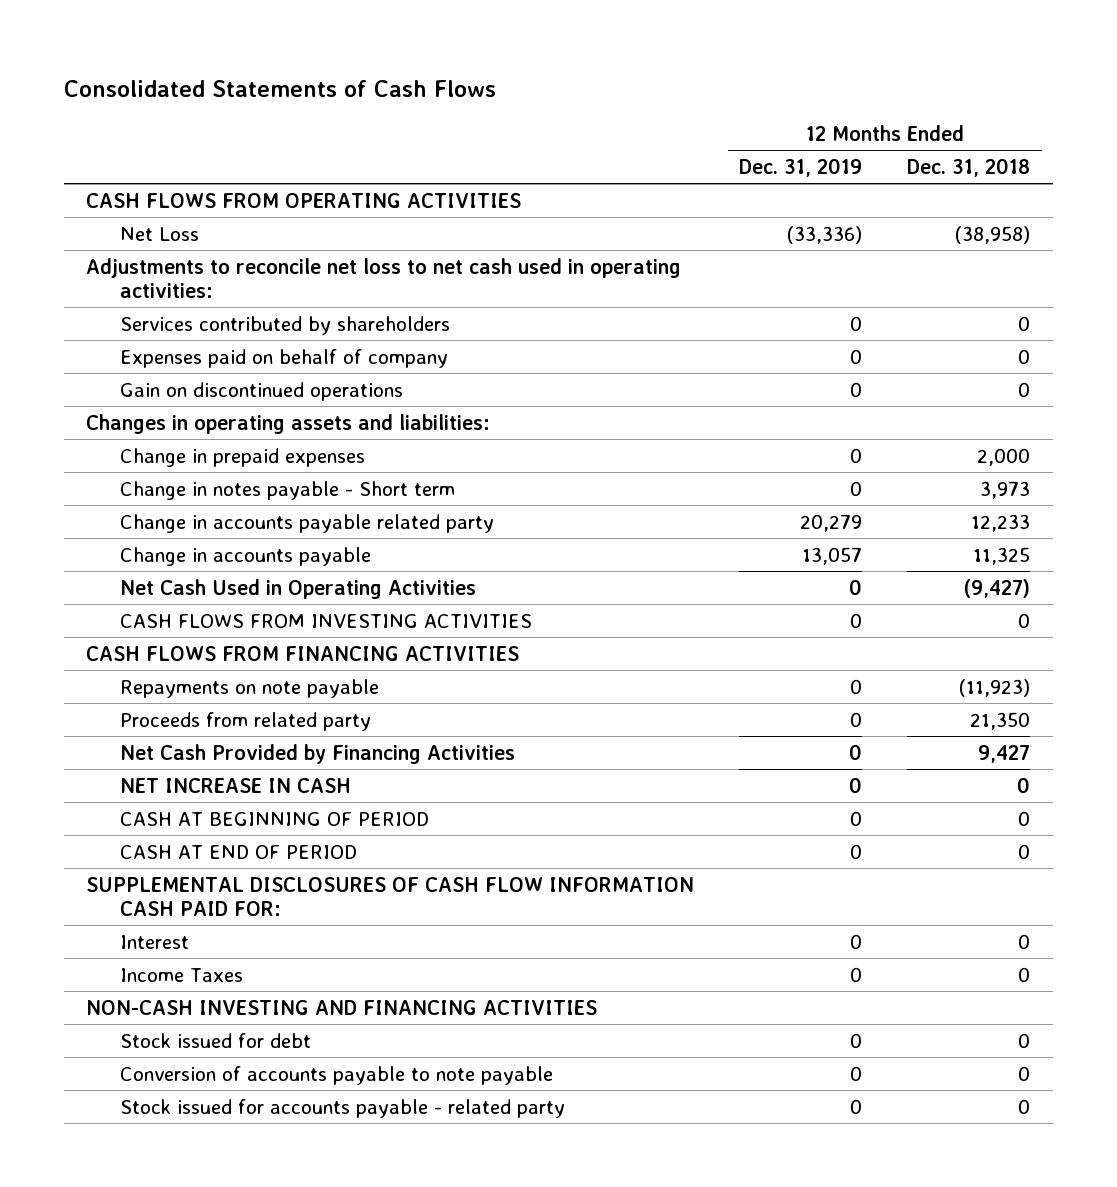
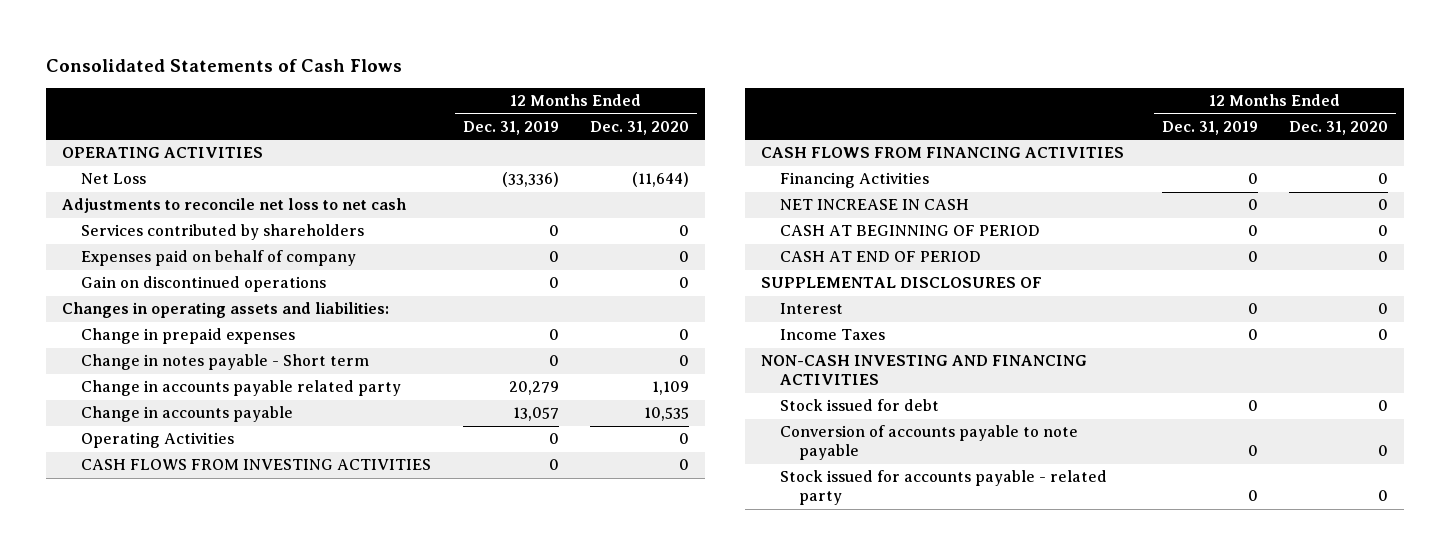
- | 12 Months Ended Dec. 31, 2019 | 12 Months Ended Dec. 31, 2018
+ | 12 Months Ended Dec. 31, 2019 | 12 Months Ended Dec. 31, 2020
- CASH FLOWS FROM OPERATING ACTIVITIES
+ OPERATING ACTIVITIES
- Adjustments to reconcile net loss to net cash used in operating activities:
+ Adjustments to reconcile net loss to net cash
- Net Cash Used in Operating Activities | 0 | (9,427)
+ Operating Activities | 0 | 0
- Repayments on note payable | 0 | (11,923)
- Proceeds from related party | 0 | 21,350
- Net Cash Provided by Financing Activities | 0 | 9,427
+ Financing Activities | 0 | 0
- SUPPLEMENTAL DISCLOSURES OF CASH FLOW INFORMATION CASH PAID FOR:
+ SUPPLEMENTAL DISCLOSURES OF

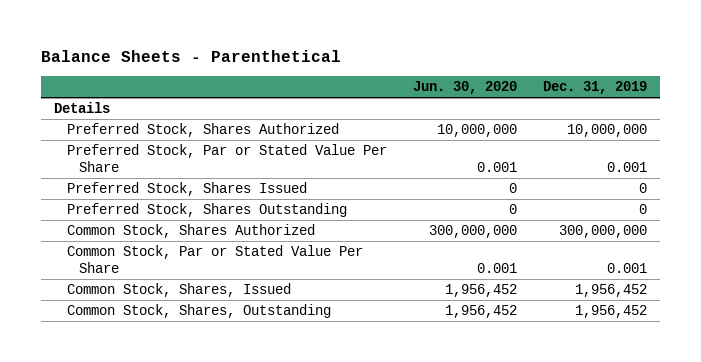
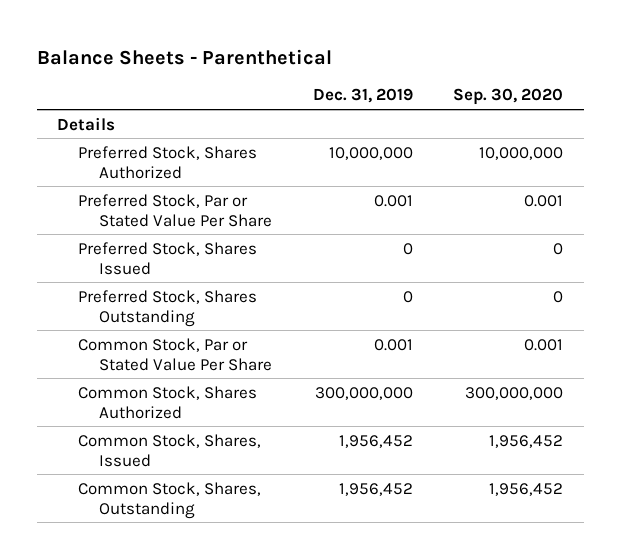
- | Jun. 30, 2020 | Dec. 31, 2019
+ | Dec. 31, 2019 | Sep. 30, 2020
moved down: Common Stock, Shares Authorized | 300,000,000 | 300,000,000

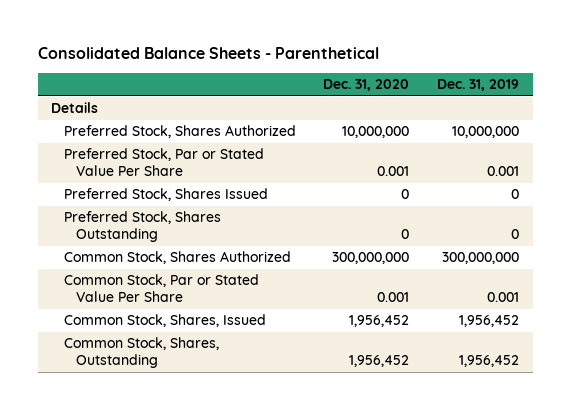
- Balance Sheets - Parenthetical
+ Consolidated Balance Sheets - Parenthetical
- | Dec. 31, 2019 | Sep. 30, 2020
+ | Dec. 31, 2020 | Dec. 31, 2019
moved down: Common Stock, Par or Stated Value Per Share | 0.001 | 0.001

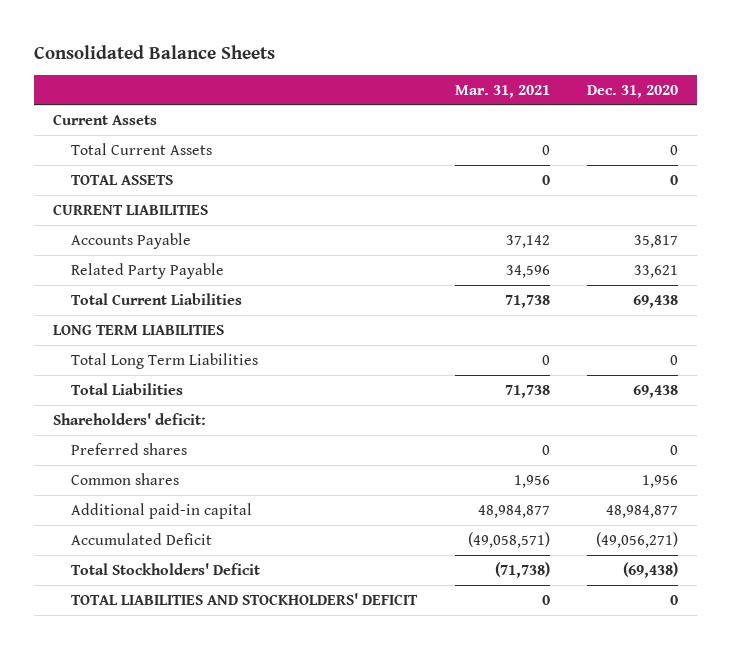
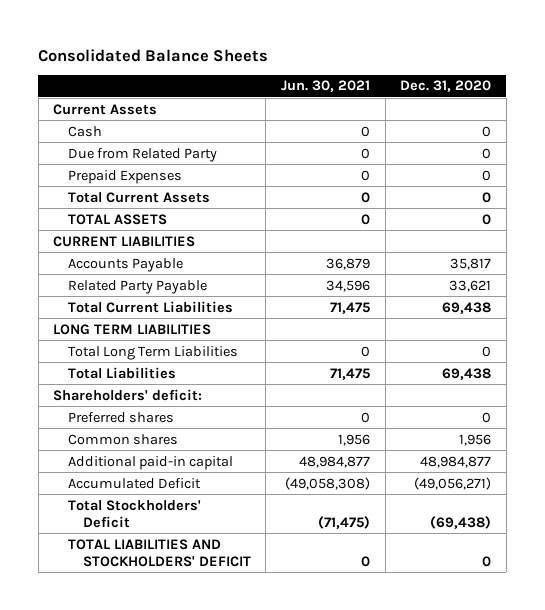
- | Mar. 31, 2021 | Dec. 31, 2020
+ | Jun. 30, 2021 | Dec. 31, 2020
+ Cash | 0 | 0
+ Due from Related Party | 0 | 0
+ Prepaid Expenses | 0 | 0

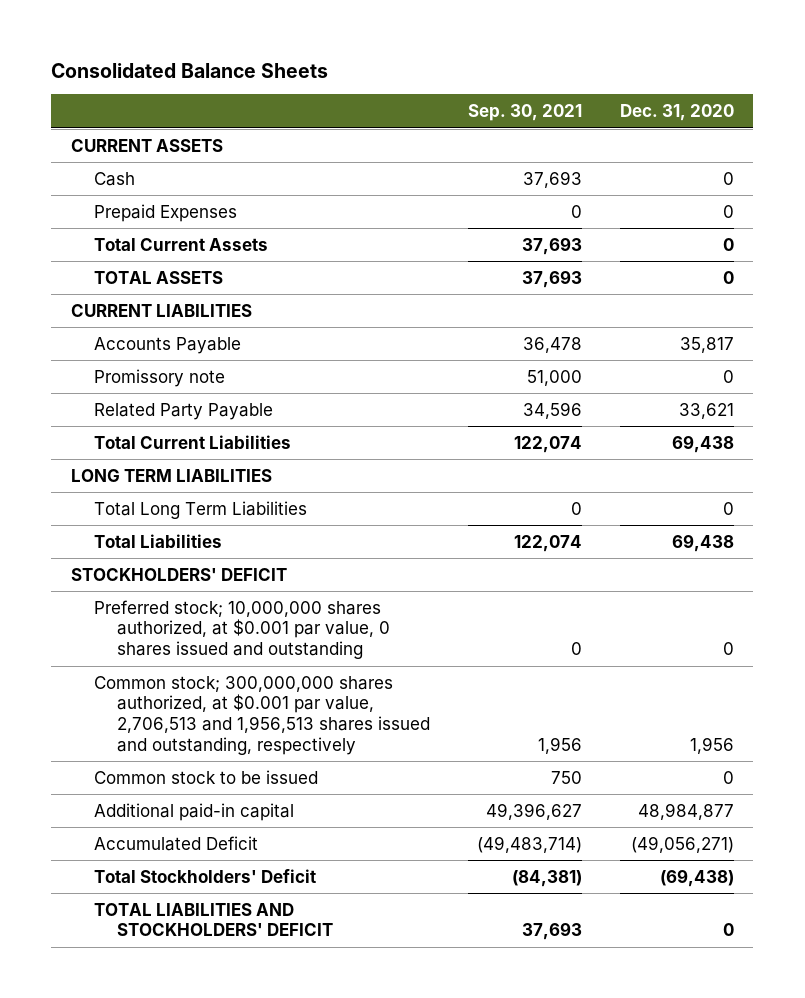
- | Jun. 30, 2021 | Dec. 31, 2020
+ | Sep. 30, 2021 | Dec. 31, 2020
- Current Assets
+ CURRENT ASSETS
- Due from Related Party | 0 | 0
+ Promissory note | 51,000 | 0
- Shareholders' deficit:
- Preferred shares | 0 | 0
- Common shares | 1,956 | 1,956
+ STOCKHOLDERS' DEFICIT
+ Preferred stock; 10,000,000 shares authorized, at $0.001 par value, 0 shares issued and outstanding | 0 | 0
+ Common stock; 300,000,000 shares authorized, at $0.001 par value, 2,706,513 and 1,956,513 shares issued and outstanding, respectively | 1,956 | 1,956
+ Common stock to be issued | 750 | 0

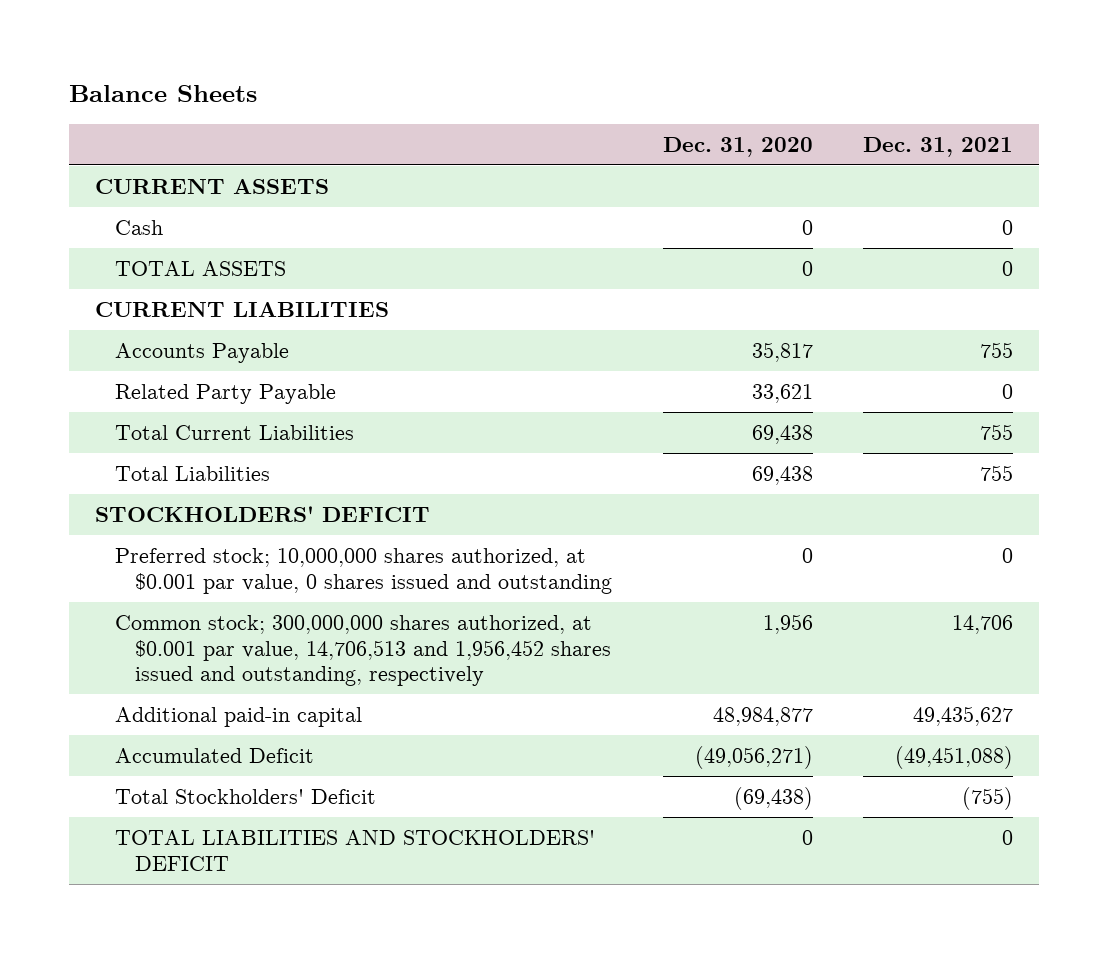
- Consolidated Balance Sheets
+ Balance Sheets
- | Sep. 30, 2021 | Dec. 31, 2020
+ | Dec. 31, 2020 | Dec. 31, 2021
- Prepaid Expenses | 0 | 0
- Total Current Assets | 37,693 | 0
- Promissory note | 51,000 | 0
- LONG TERM LIABILITIES
- Total Long Term Liabilities | 0 | 0
- Common stock; 300,000,000 shares authorized, at $0.001 par value, 2,706,513 and 1,956,513 shares issued and outstanding, respectively | 1,956 | 1,956
- Common stock to be issued | 750 | 0
+ Common stock; 300,000,000 shares authorized, at $0.001 par value, 14,706,513 and 1,956,452 shares issued and outstanding, respectively | 1,956 | 14,706

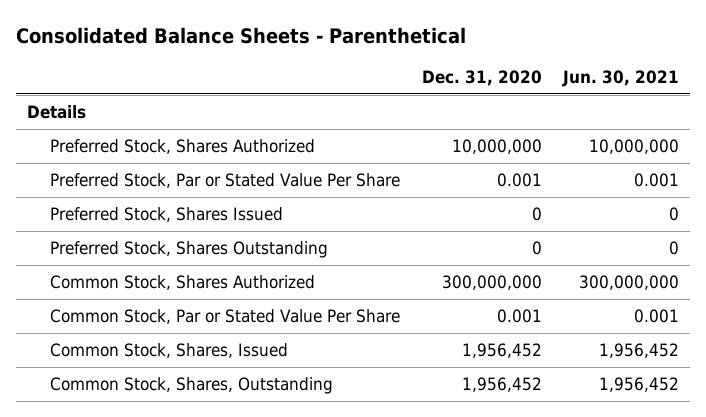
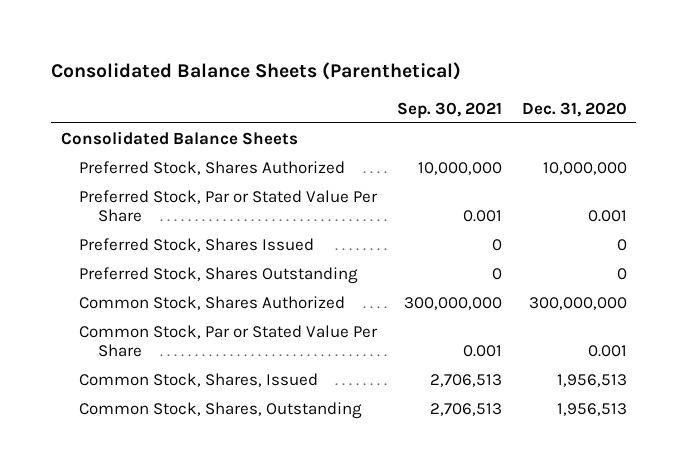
- Consolidated Balance Sheets - Parenthetical
+ Consolidated Balance Sheets (Parenthetical)
- | Dec. 31, 2020 | Jun. 30, 2021
+ | Sep. 30, 2021 | Dec. 31, 2020
- Details
+ Consolidated Balance Sheets
- Common Stock, Shares, Issued | 1,956,452 | 1,956,452
- Common Stock, Shares, Outstanding | 1,956,452 | 1,956,452
+ Common Stock, Shares, Issued | 2,706,513 | 1,956,513
+ Common Stock, Shares, Outstanding | 2,706,513 | 1,956,513

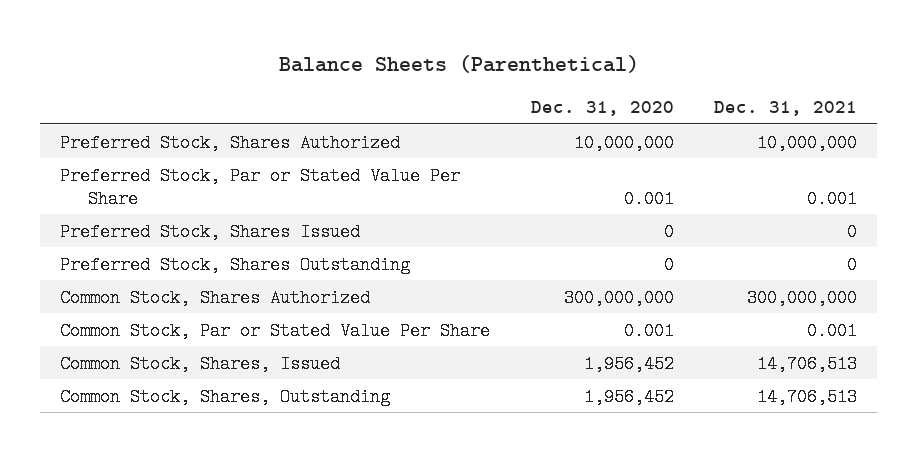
- Consolidated Balance Sheets (Parenthetical)
+ Balance Sheets (Parenthetical)
- | Sep. 30, 2021 | Dec. 31, 2020
+ | Dec. 31, 2020 | Dec. 31, 2021
- Consolidated Balance Sheets
- Common Stock, Shares, Issued | 2,706,513 | 1,956,513
- Common Stock, Shares, Outstanding | 2,706,513 | 1,956,513
+ Common Stock, Shares, Issued | 1,956,452 | 14,706,513
+ Common Stock, Shares, Outstanding | 1,956,452 | 14,706,513

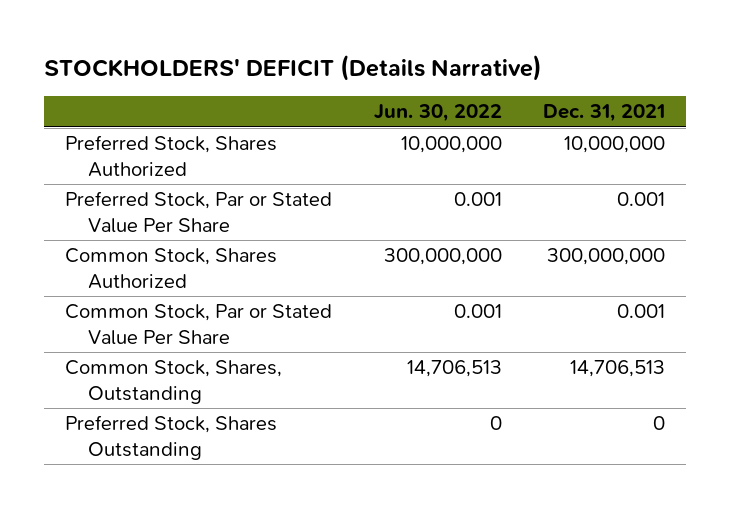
- Balance Sheets (Parenthetical)
+ STOCKHOLDERS' DEFICIT (Details Narrative)
- | Dec. 31, 2020 | Dec. 31, 2021
+ | Jun. 30, 2022 | Dec. 31, 2021
- Preferred Stock, Shares Issued | 0 | 0
- Common Stock, Shares, Issued | 1,956,452 | 14,706,513
moved down: Preferred Stock, Shares Outstanding | 0 | 0

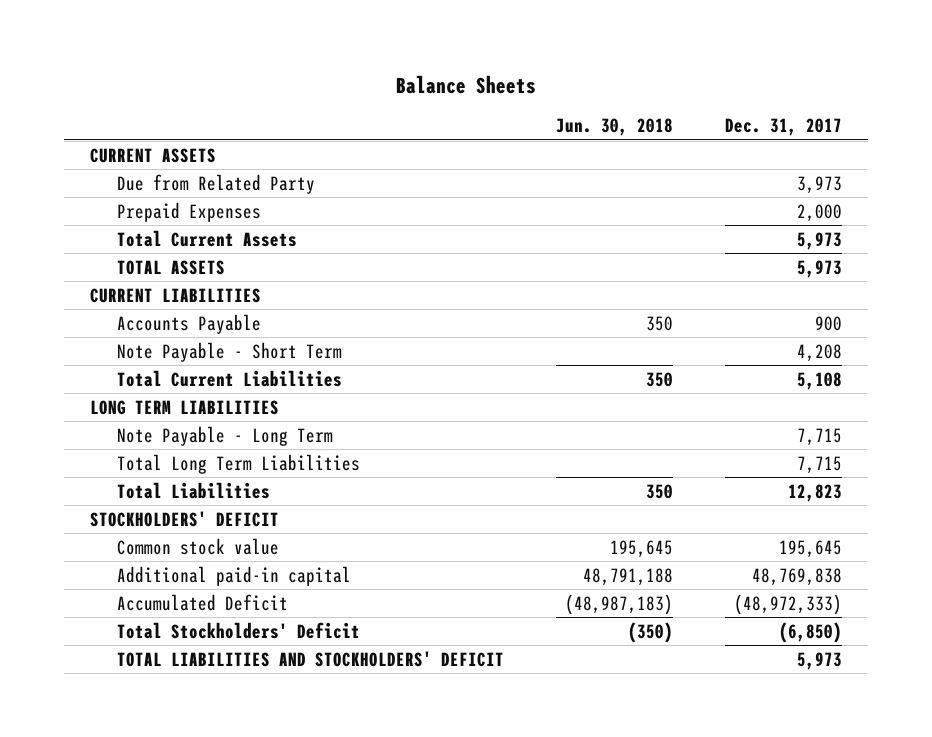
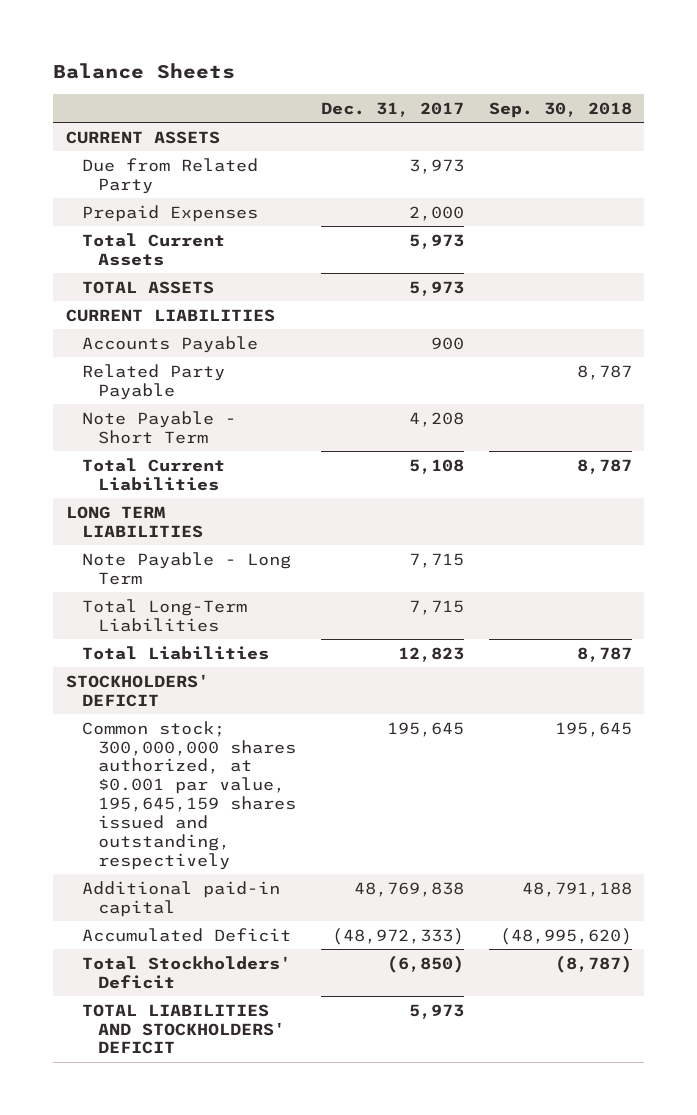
- | Jun. 30, 2018 | Dec. 31, 2017
+ | Dec. 31, 2017 | Sep. 30, 2018
+ Related Party Payable | | 8,787
- Total Long Term Liabilities | | 7,715
+ Total Long-Term Liabilities | 7,715 |
- Common stock value | 195,645 | 195,645
+ Common stock; 300,000,000 shares authorized, at $0.001 par value, 195,645,159 shares issued and outstanding, respectively | 195,645 | 195,645

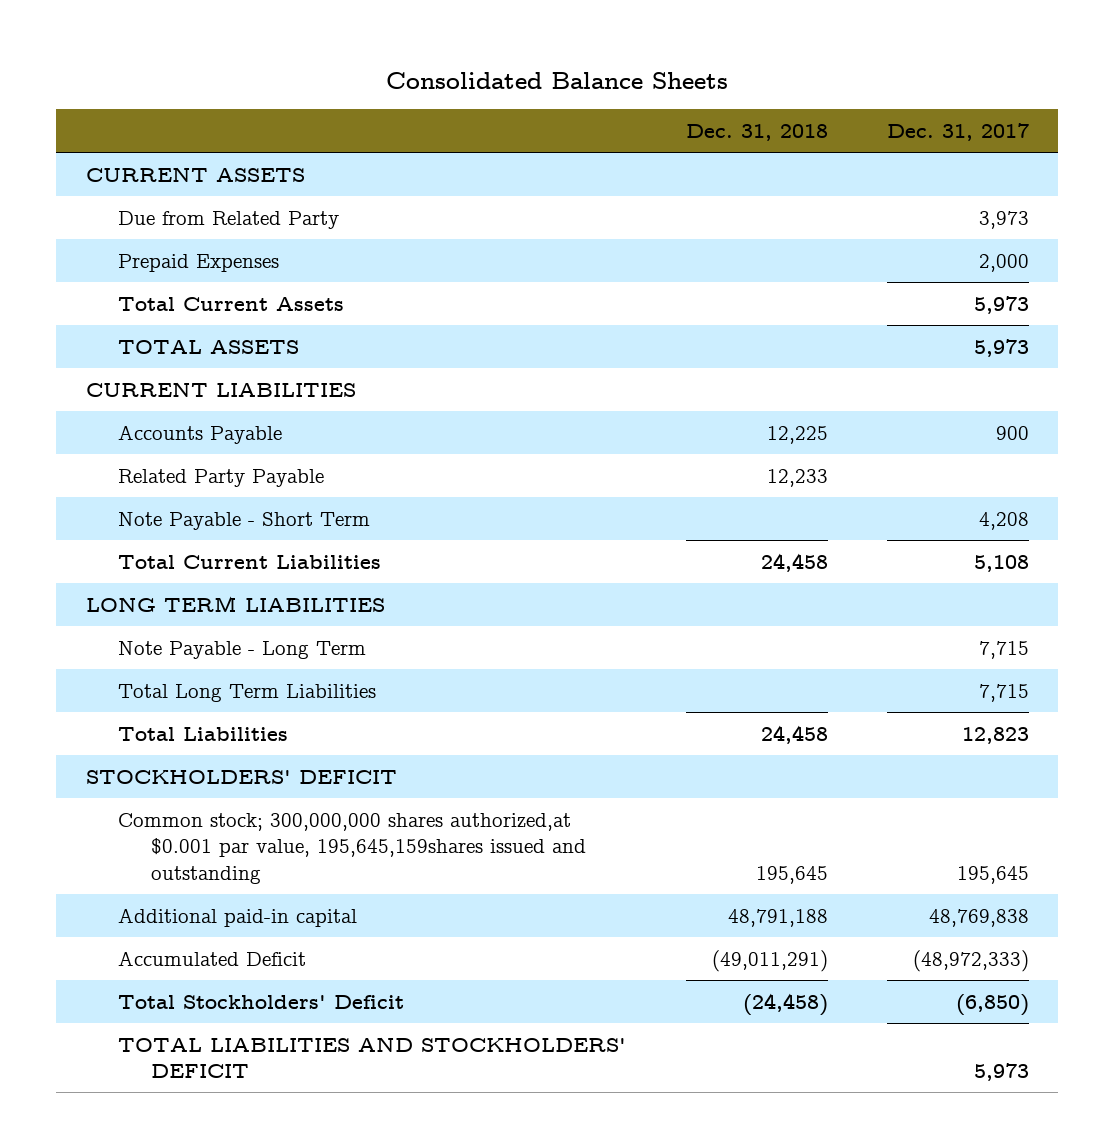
- Balance Sheets
+ Consolidated Balance Sheets
- | Dec. 31, 2017 | Sep. 30, 2018
+ | Dec. 31, 2018 | Dec. 31, 2017
- Total Long-Term Liabilities | 7,715 |
+ Total Long Term Liabilities | | 7,715
- Common stock; 300,000,000 shares authorized, at $0.001 par value, 195,645,159 shares issued and outstanding, respectively | 195,645 | 195,645
+ Common stock; 300,000,000 shares authorized,at $0.001 par value, 195,645,159shares issued and outstanding | 195,645 | 195,645

